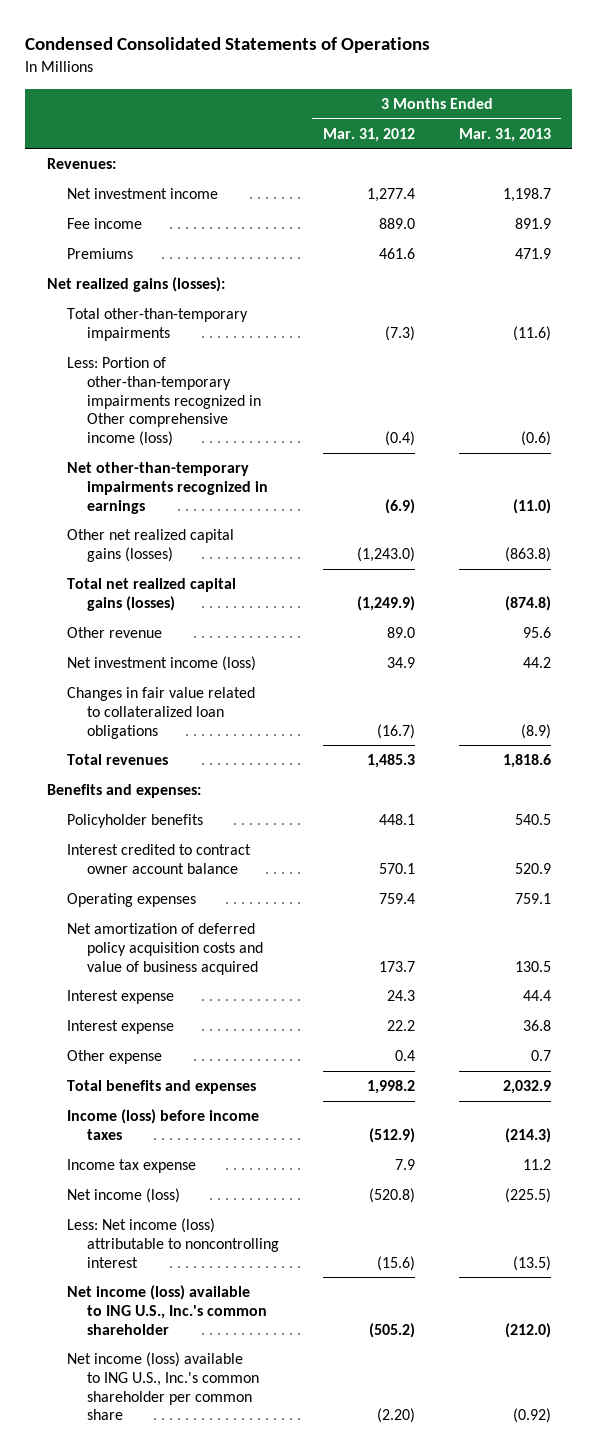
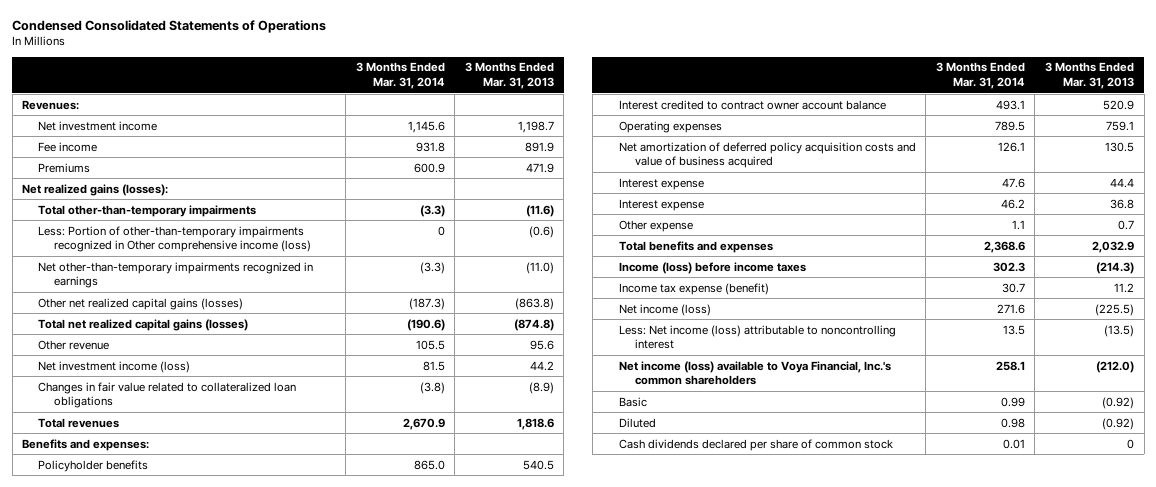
- | 3 Months Ended Mar. 31, 2012 | 3 Months Ended Mar. 31, 2013
+ | 3 Months Ended Mar. 31, 2014 | 3 Months Ended Mar. 31, 2013
- Income tax expense | 7.9 | 11.2
+ Income tax expense (benefit) | 30.7 | 11.2
- Net income (loss) available to ING U.S., Inc.'s common shareholder | (505.2) | (212.0)
- Net income (loss) available to ING U.S., Inc.'s common shareholder per common share | (2.20) | (0.92)
+ Net income (loss) available to Voya Financial, Inc.'s common shareholders | 258.1 | (212.0)
+ Basic | 0.99 | (0.92)
+ Diluted | 0.98 | (0.92)
+ Cash dividends declared per share of common stock | 0.01 | 0

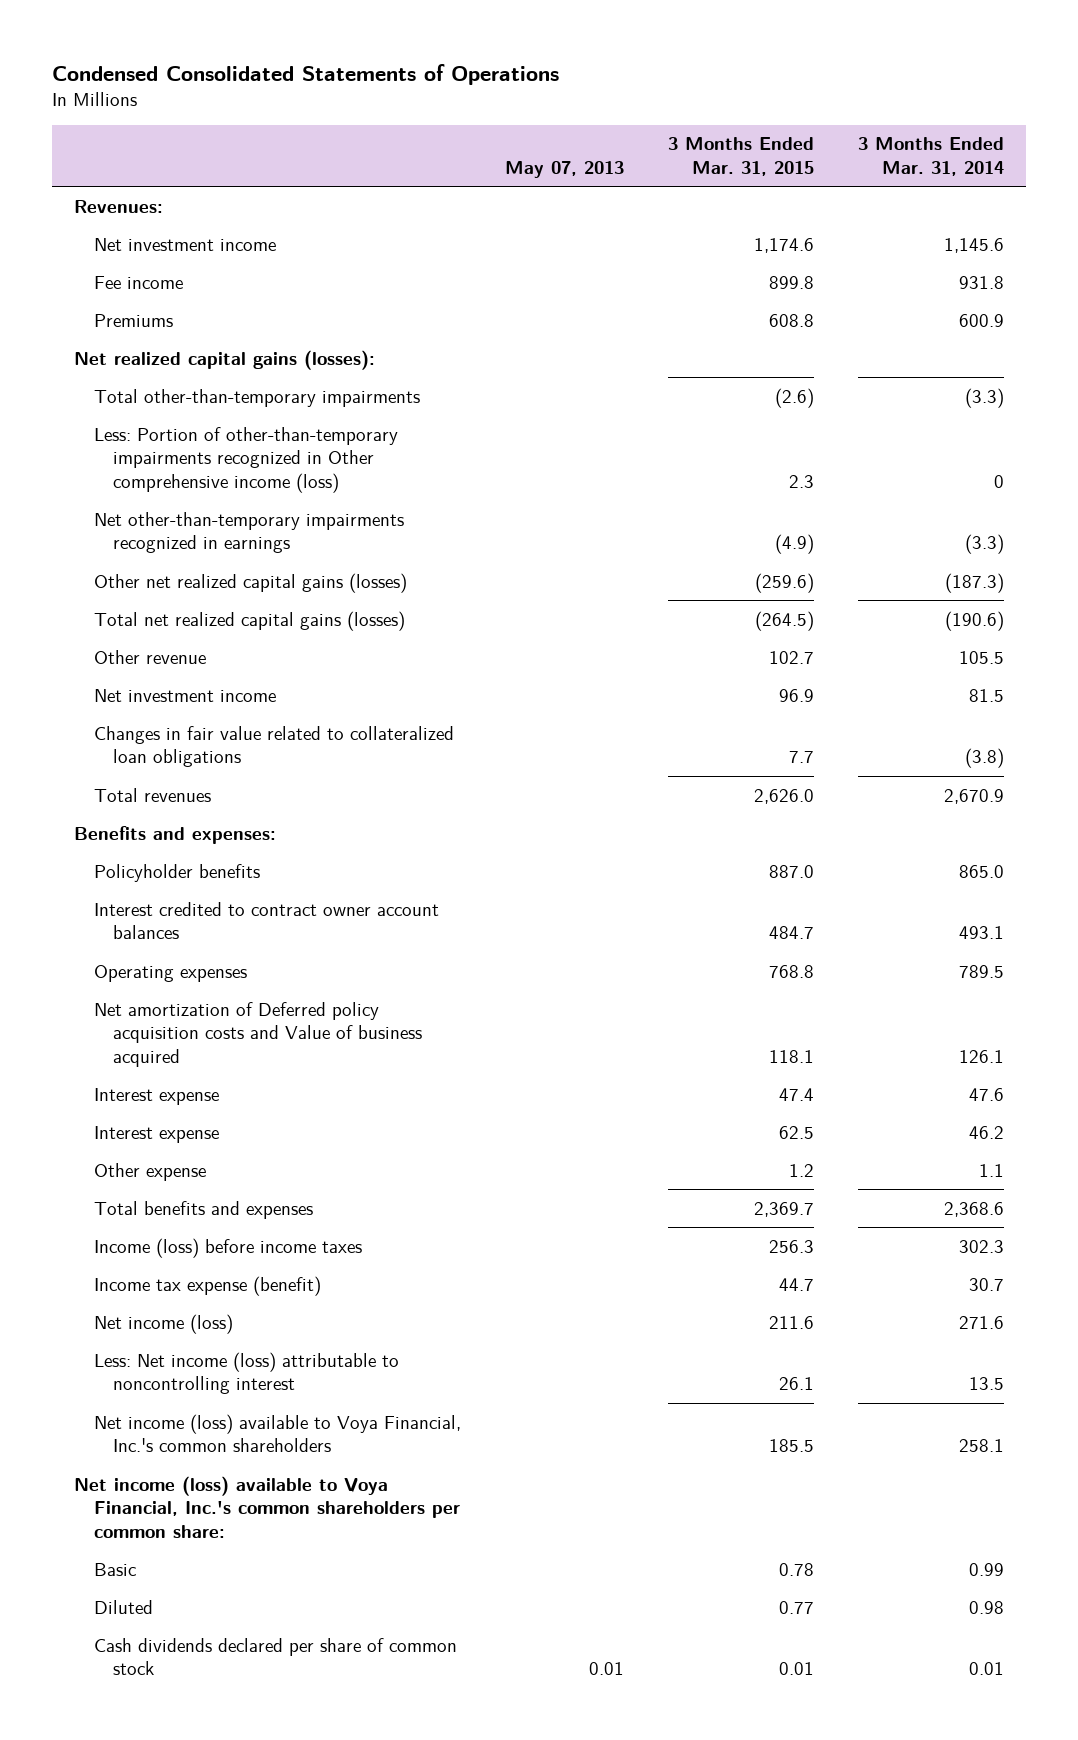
- | 3 Months Ended Mar. 31, 2014 | 3 Months Ended Mar. 31, 2013
+ | May 07, 2013 | 3 Months Ended Mar. 31, 2015 | 3 Months Ended Mar. 31, 2014
- Net realized gains (losses):
+ Net realized capital gains (losses):
- Net investment income (loss) | 81.5 | 44.2
+ Net investment income | | 96.9 | 81.5
- Interest credited to contract owner account balance | 493.1 | 520.9
+ Interest credited to contract owner account balances | | 484.7 | 493.1
- Net amortization of deferred policy acquisition costs and value of business acquired | 126.1 | 130.5
+ Net amortization of Deferred policy acquisition costs and Value of business acquired | | 118.1 | 126.1
+ Net income (loss) available to Voya Financial, Inc.'s common shareholders per common share:

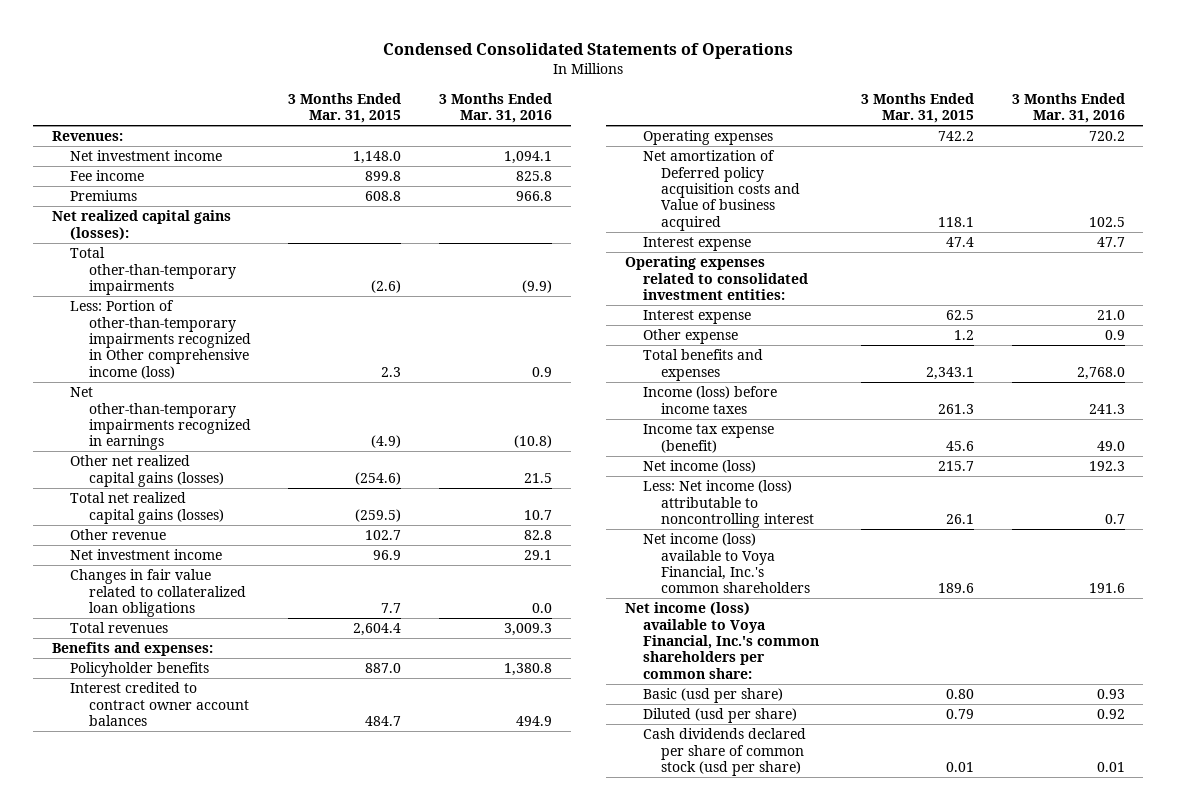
- | May 07, 2013 | 3 Months Ended Mar. 31, 2015 | 3 Months Ended Mar. 31, 2014
+ | 3 Months Ended Mar. 31, 2015 | 3 Months Ended Mar. 31, 2016
- Net investment income | | 1,174.6 | 1,145.6
+ Net investment income | 1,148.0 | 1,094.1
- Other net realized capital gains (losses) | | (259.6) | (187.3)
- Total net realized capital gains (losses) | | (264.5) | (190.6)
+ Other net realized capital gains (losses) | (254.6) | 21.5
+ Total net realized capital gains (losses) | (259.5) | 10.7
- Total revenues | | 2,626.0 | 2,670.9
+ Total revenues | 2,604.4 | 3,009.3
- Operating expenses | | 768.8 | 789.5
+ Operating expenses | 742.2 | 720.2
+ Operating expenses related to consolidated investment entities:
- Total benefits and expenses | | 2,369.7 | 2,368.6
- Income (loss) before income taxes | | 256.3 | 302.3
- Income tax expense (benefit) | | 44.7 | 30.7
- Net income (loss) | | 211.6 | 271.6
+ Total benefits and expenses | 2,343.1 | 2,768.0
+ Income (loss) before income taxes | 261.3 | 241.3
+ Income tax expense (benefit) | 45.6 | 49.0
+ Net income (loss) | 215.7 | 192.3
- Net income (loss) available to Voya Financial, Inc.'s common shareholders | | 185.5 | 258.1
+ Net income (loss) available to Voya Financial, Inc.'s common shareholders | 189.6 | 191.6
- Basic | | 0.78 | 0.99
- Diluted | | 0.77 | 0.98
- Cash dividends declared per share of common stock | 0.01 | 0.01 | 0.01
+ Basic (usd per share) | 0.80 | 0.93
+ Diluted (usd per share) | 0.79 | 0.92
+ Cash dividends declared per share of common stock (usd per share) | 0.01 | 0.01

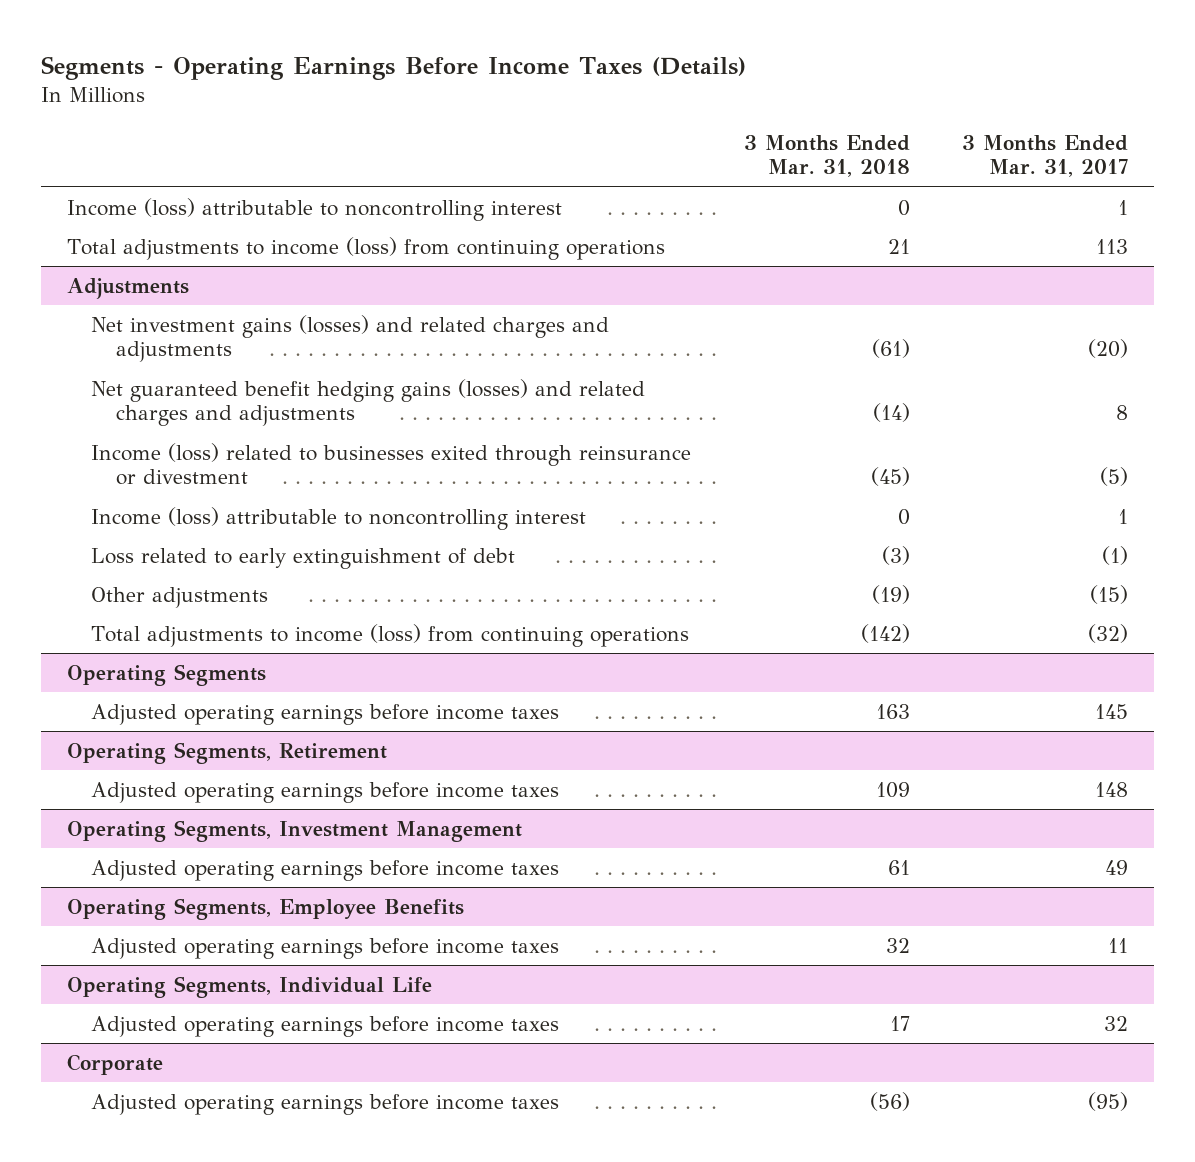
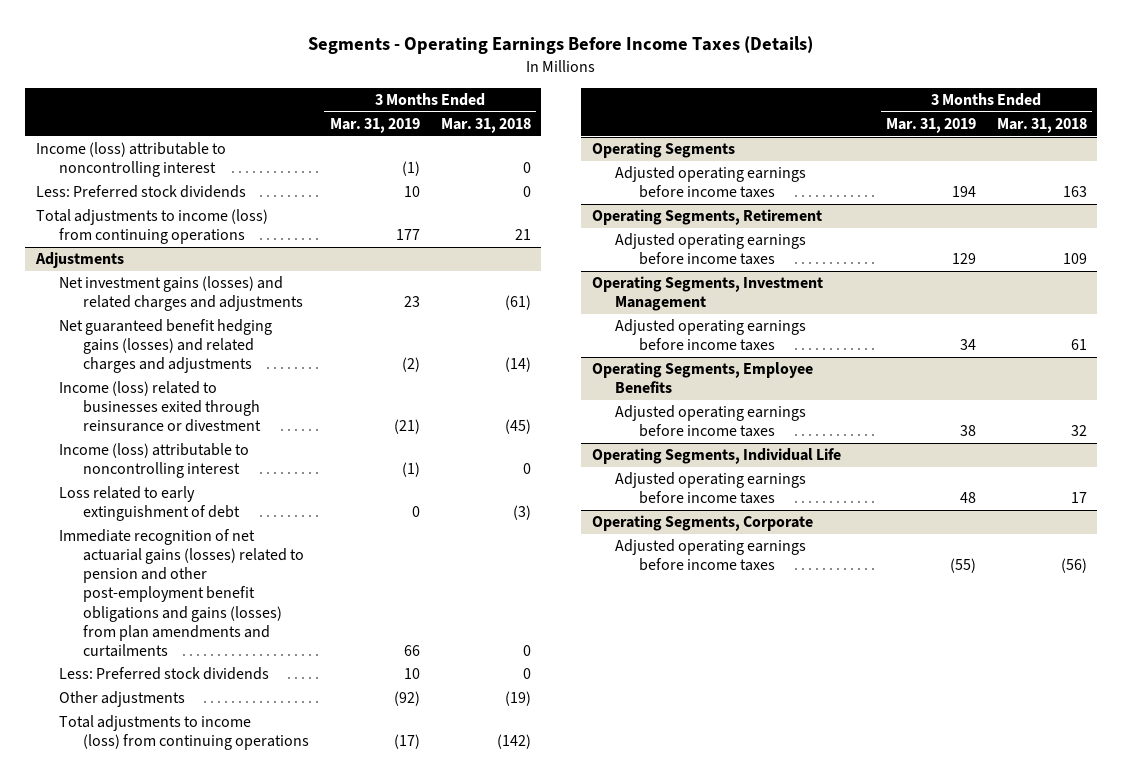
- | 3 Months Ended Mar. 31, 2018 | 3 Months Ended Mar. 31, 2017
+ | 3 Months Ended Mar. 31, 2019 | 3 Months Ended Mar. 31, 2018
+ Less: Preferred stock dividends | 10 | 0
@ Adjustments
+ Immediate recognition of net actuarial gains (losses) related to pension and other post-employment benefit obligations and gains (losses) from plan amendments and curtailments | 66 | 0
+ Less: Preferred stock dividends | 10 | 0
- Corporate
+ Operating Segments, Corporate

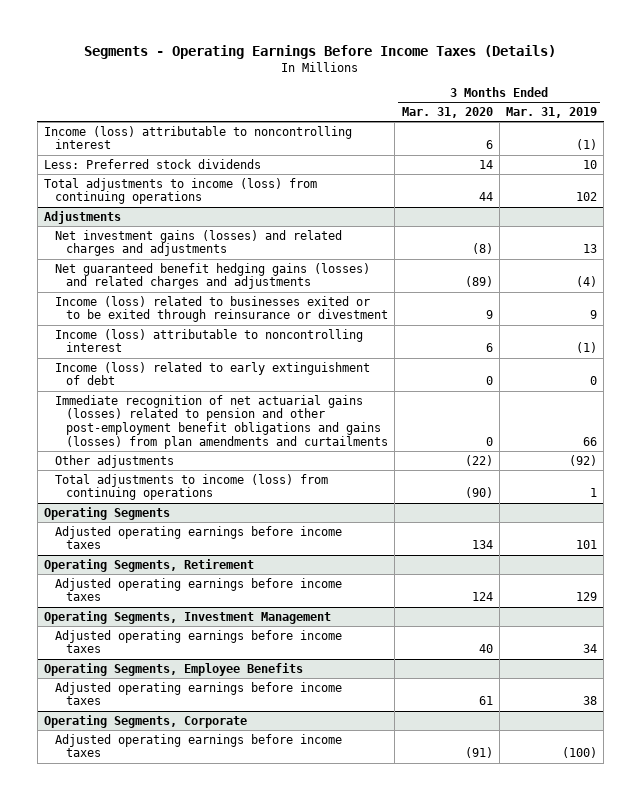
- | 3 Months Ended Mar. 31, 2019 | 3 Months Ended Mar. 31, 2018
+ | 3 Months Ended Mar. 31, 2020 | 3 Months Ended Mar. 31, 2019
- Total adjustments to income (loss) from continuing operations | 177 | 21
+ Total adjustments to income (loss) from continuing operations | 44 | 102
@ Adjustments
- Net investment gains (losses) and related charges and adjustments | 23 | (61)
- Net guaranteed benefit hedging gains (losses) and related charges and adjustments | (2) | (14)
- Income (loss) related to businesses exited through reinsurance or divestment | (21) | (45)
+ Net investment gains (losses) and related charges and adjustments | (8) | 13
+ Net guaranteed benefit hedging gains (losses) and related charges and adjustments | (89) | (4)
+ Income (loss) related to businesses exited or to be exited through reinsurance or divestment | 9 | 9
- Loss related to early extinguishment of debt | 0 | (3)
+ Income (loss) related to early extinguishment of debt | 0 | 0
- Less: Preferred stock dividends | 10 | 0
- Total adjustments to income (loss) from continuing operations | (17) | (142)
+ Total adjustments to income (loss) from continuing operations | (90) | 1
@ Operating Segments
- Adjusted operating earnings before income taxes | 194 | 163
+ Adjusted operating earnings before income taxes | 134 | 101
- Operating Segments, Individual Life
- Adjusted operating earnings before income taxes | 48 | 17
@ Operating Segments, Corporate
- Adjusted operating earnings before income taxes | (55) | (56)
+ Adjusted operating earnings before income taxes | (91) | (100)

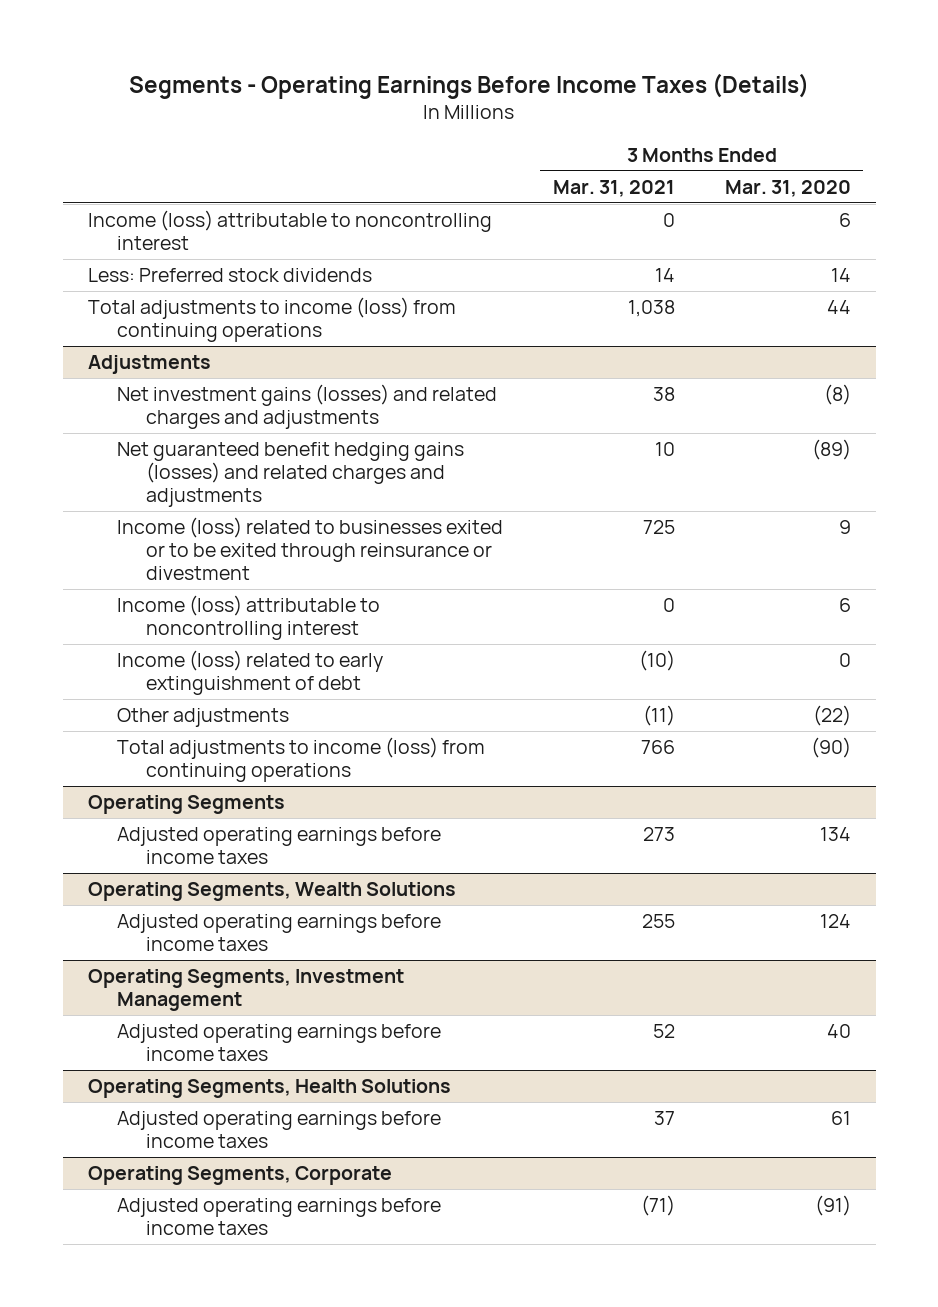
- | 3 Months Ended Mar. 31, 2020 | 3 Months Ended Mar. 31, 2019
+ | 3 Months Ended Mar. 31, 2021 | 3 Months Ended Mar. 31, 2020
@ Adjustments
- Immediate recognition of net actuarial gains (losses) related to pension and other post-employment benefit obligations and gains (losses) from plan amendments and curtailments | 0 | 66
- Operating Segments, Retirement
+ Operating Segments, Wealth Solutions
- Operating Segments, Employee Benefits
+ Operating Segments, Health Solutions

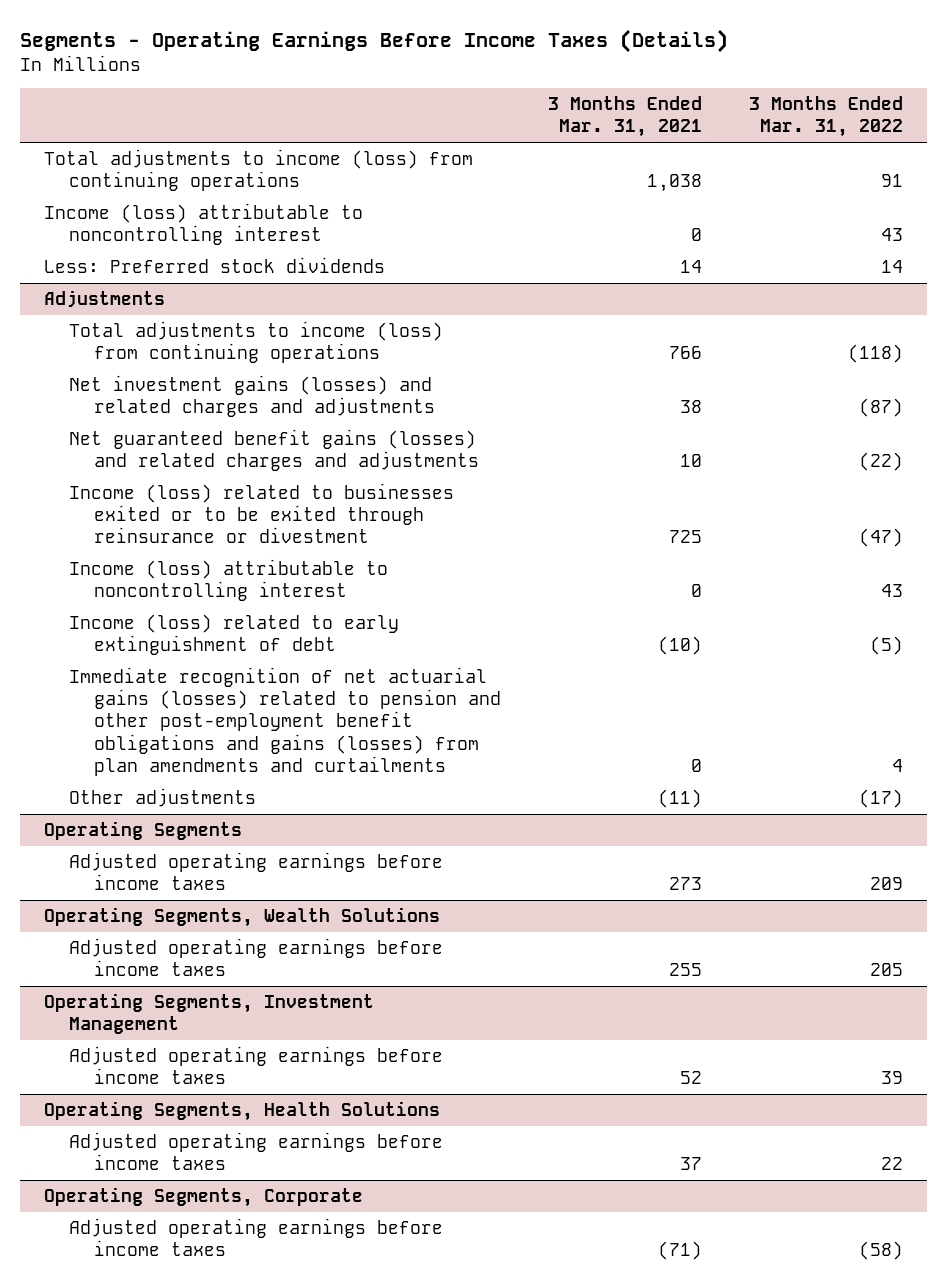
- | 3 Months Ended Mar. 31, 2021 | 3 Months Ended Mar. 31, 2020
+ | 3 Months Ended Mar. 31, 2021 | 3 Months Ended Mar. 31, 2022
moved up: Total adjustments to income (loss) from continuing operations | 1,038 | 91
@ Adjustments
moved up: Total adjustments to income (loss) from continuing operations | 766 | (118)
- Net guaranteed benefit hedging gains (losses) and related charges and adjustments | 10 | (89)
+ Net guaranteed benefit gains (losses) and related charges and adjustments | 10 | (22)
+ Immediate recognition of net actuarial gains (losses) related to pension and other post-employment benefit obligations and gains (losses) from plan amendments and curtailments | 0 | 4

